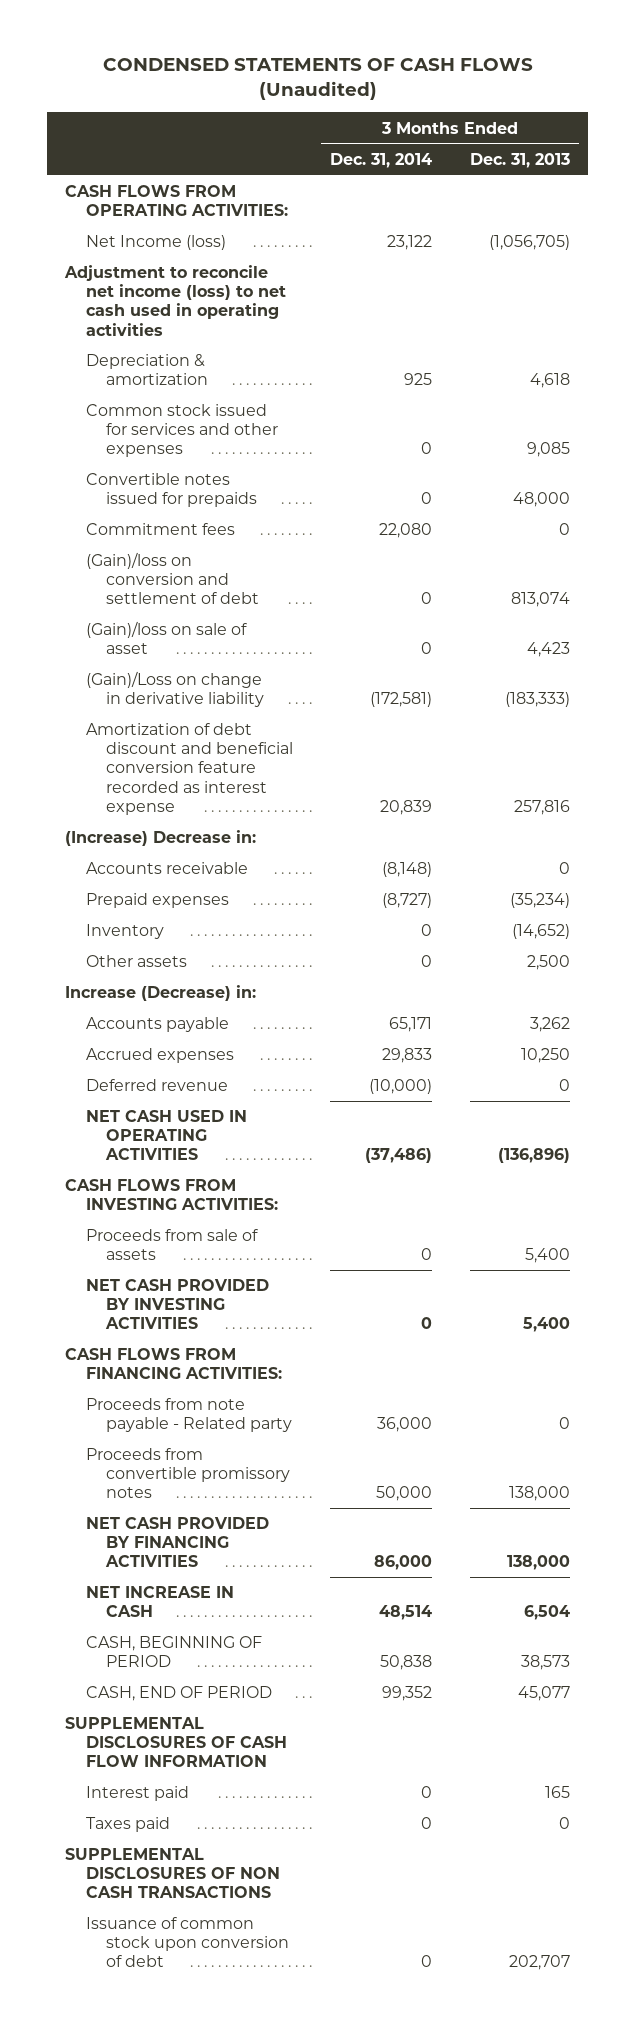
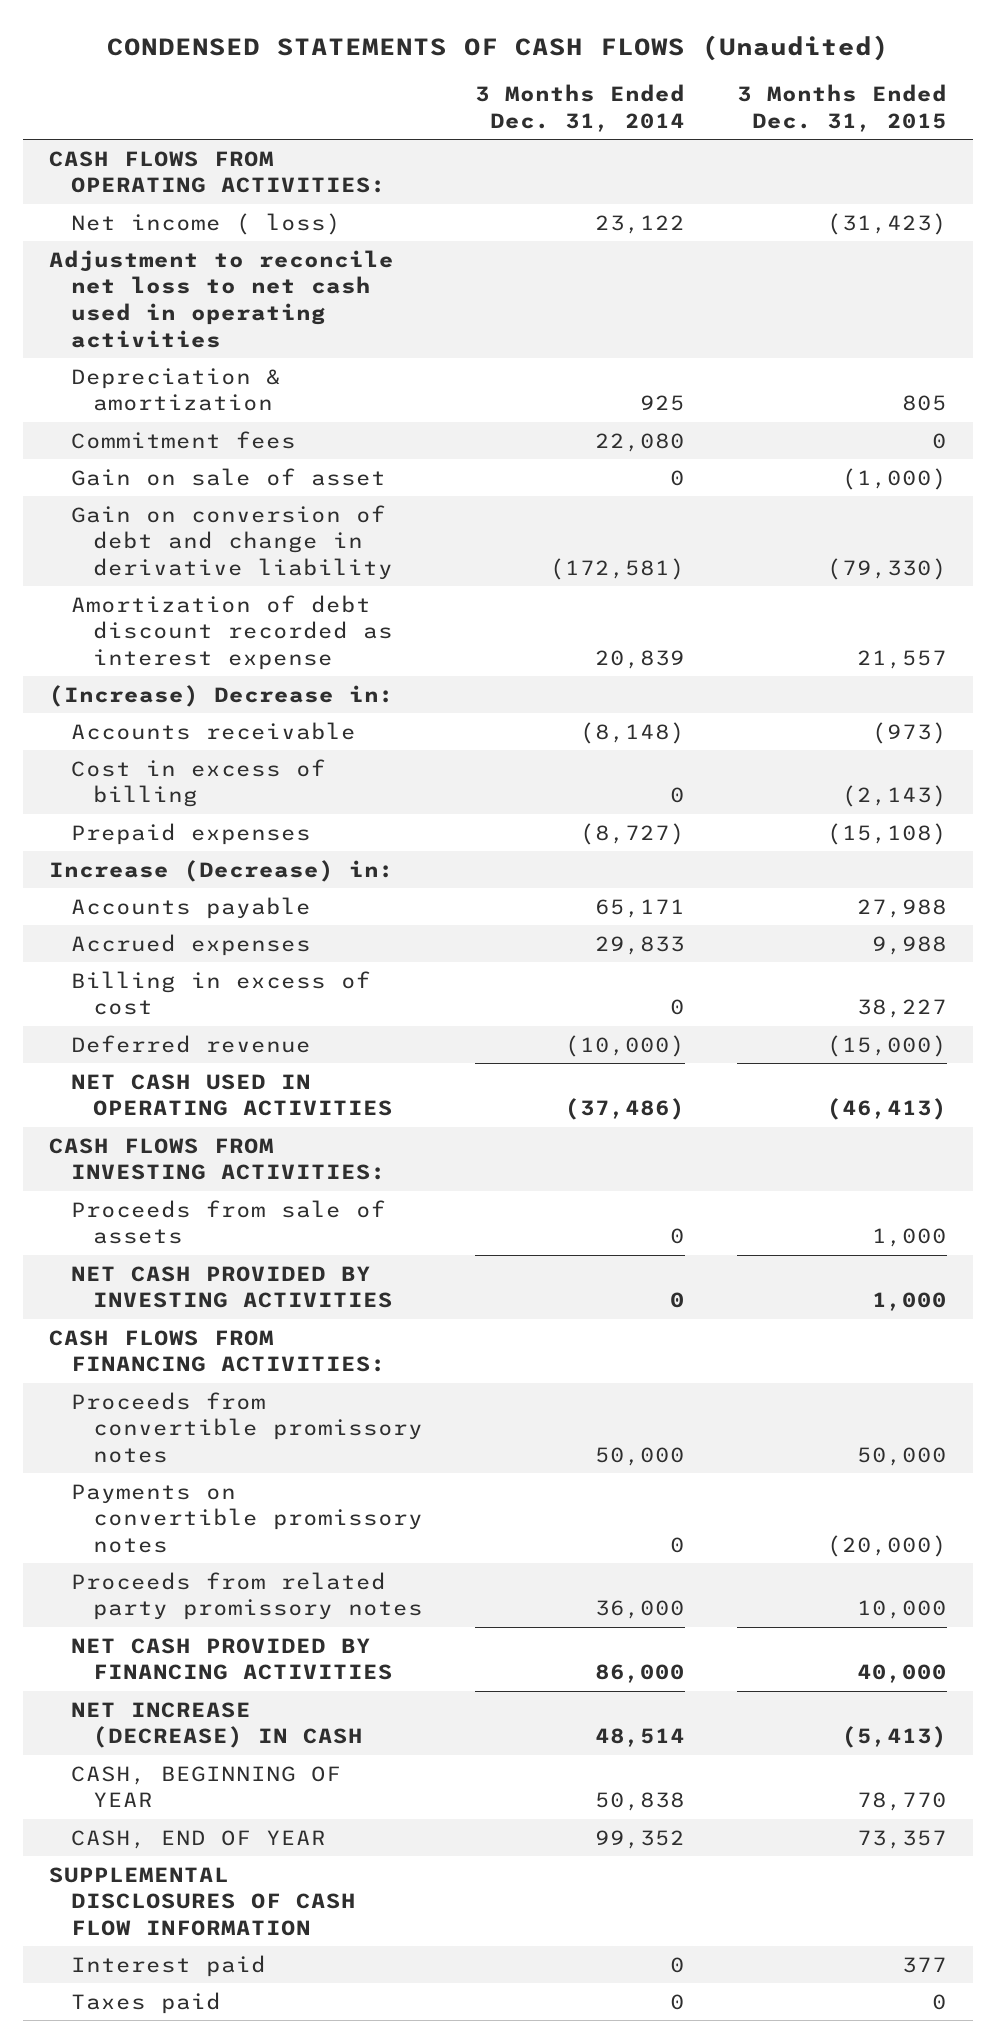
- | 3 Months Ended Dec. 31, 2014 | 3 Months Ended Dec. 31, 2013
+ | 3 Months Ended Dec. 31, 2014 | 3 Months Ended Dec. 31, 2015
- Net Income (loss) | 23,122 | (1,056,705)
- Adjustment to reconcile net income (loss) to net cash used in operating activities
+ Net income ( loss) | 23,122 | (31,423)
+ Adjustment to reconcile net loss to net cash used in operating activities
- Common stock issued for services and other expenses | 0 | 9,085
- Convertible notes issued for prepaids | 0 | 48,000
- (Gain)/loss on conversion and settlement of debt | 0 | 813,074
- (Gain)/loss on sale of asset | 0 | 4,423
- (Gain)/Loss on change in derivative liability | (172,581) | (183,333)
- Amortization of debt discount and beneficial conversion feature recorded as interest expense | 20,839 | 257,816
+ Gain on sale of asset | 0 | (1,000)
+ Gain on conversion of debt and change in derivative liability | (172,581) | (79,330)
+ Amortization of debt discount recorded as interest expense | 20,839 | 21,557
+ Cost in excess of billing | 0 | (2,143)
- Inventory | 0 | (14,652)
- Other assets | 0 | 2,500
+ Billing in excess of cost | 0 | 38,227
- Proceeds from note payable - Related party | 36,000 | 0
+ Payments on convertible promissory notes | 0 | (20,000)
+ Proceeds from related party promissory notes | 36,000 | 10,000
- NET INCREASE IN CASH | 48,514 | 6,504
- CASH, BEGINNING OF PERIOD | 50,838 | 38,573
- CASH, END OF PERIOD | 99,352 | 45,077
+ NET INCREASE (DECREASE) IN CASH | 48,514 | (5,413)
+ CASH, BEGINNING OF YEAR | 50,838 | 78,770
+ CASH, END OF YEAR | 99,352 | 73,357
- SUPPLEMENTAL DISCLOSURES OF NON CASH TRANSACTIONS
- Issuance of common stock upon conversion of debt | 0 | 202,707

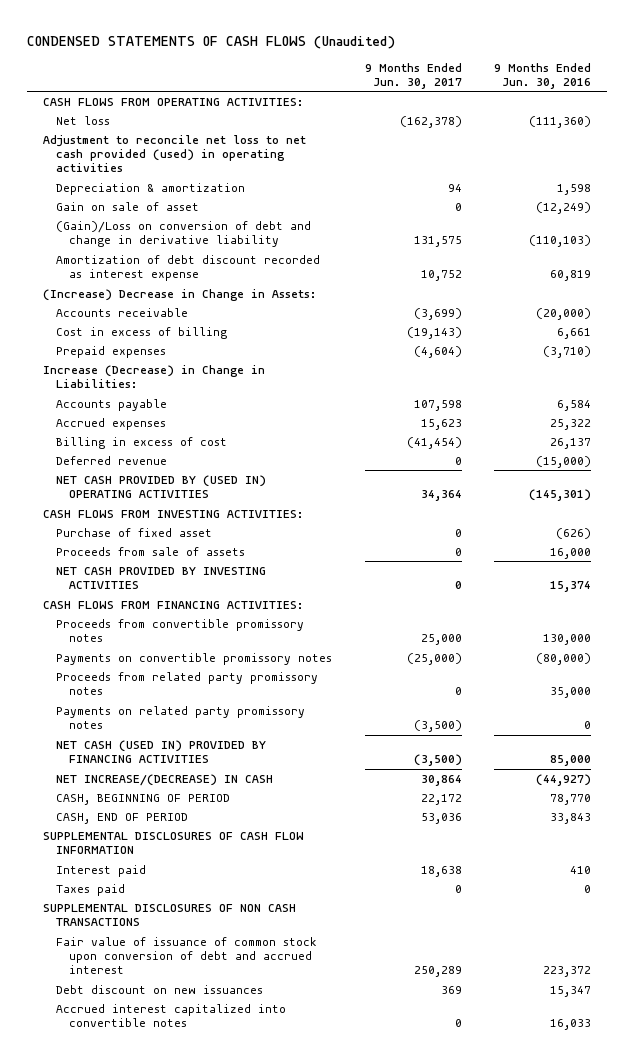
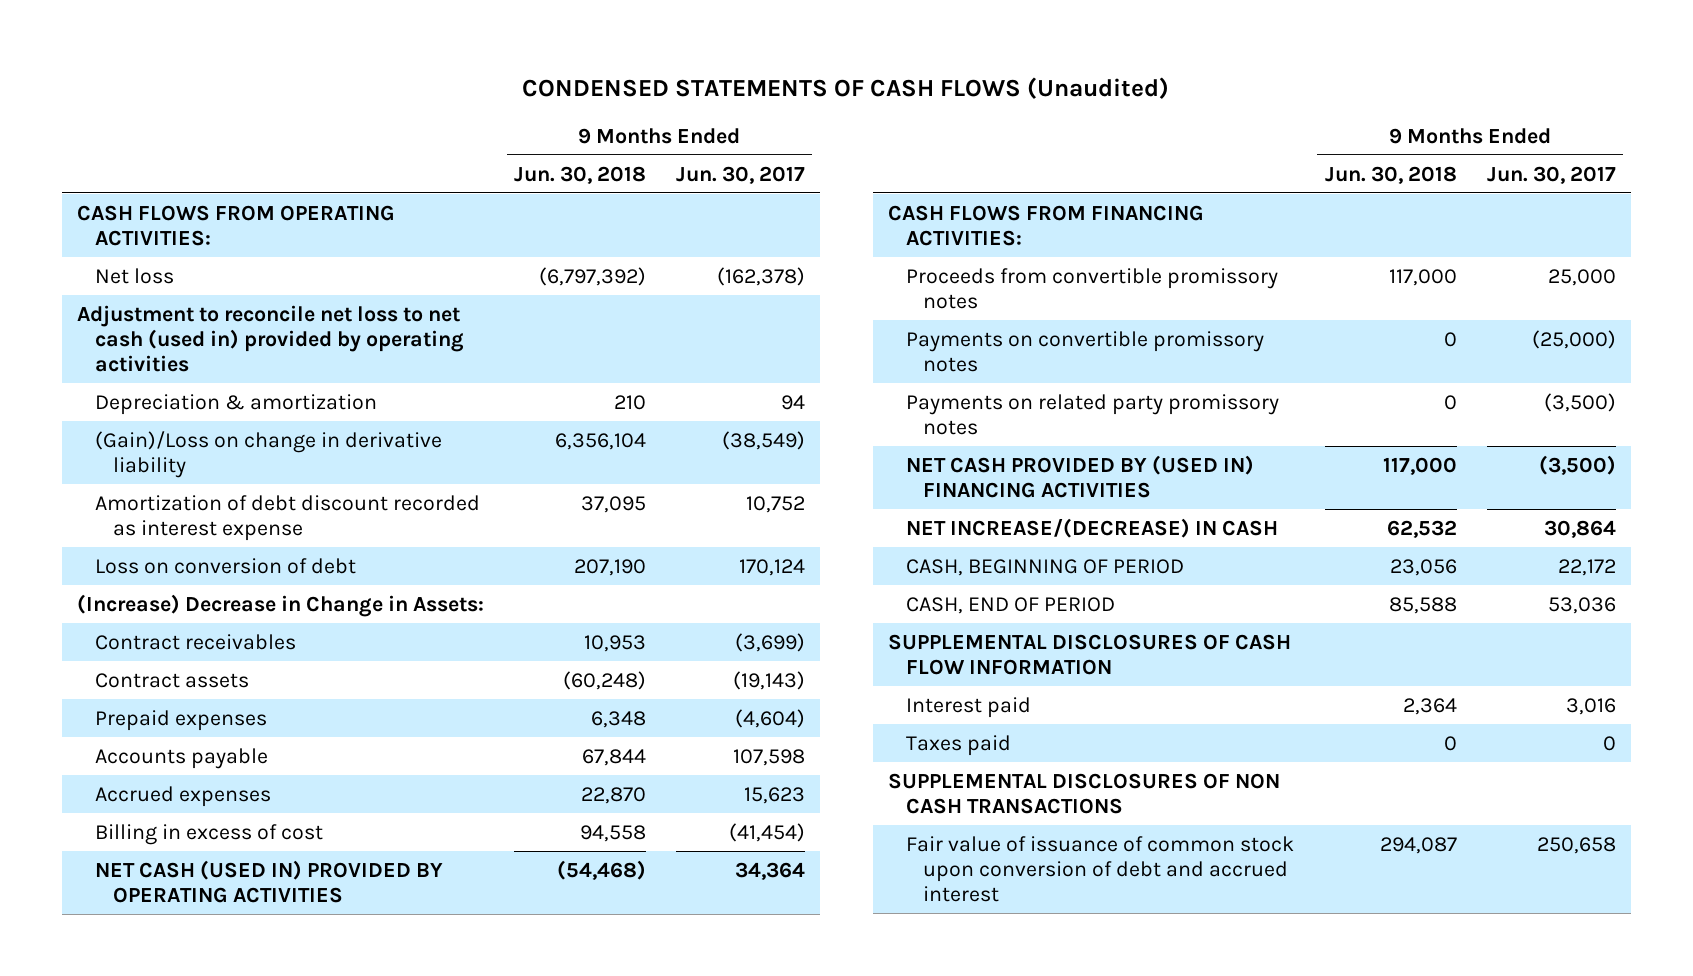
- | 9 Months Ended Jun. 30, 2017 | 9 Months Ended Jun. 30, 2016
+ | 9 Months Ended Jun. 30, 2018 | 9 Months Ended Jun. 30, 2017
- Adjustment to reconcile net loss to net cash provided (used) in operating activities
+ Adjustment to reconcile net loss to net cash (used in) provided by operating activities
- Gain on sale of asset | 0 | (12,249)
- (Gain)/Loss on conversion of debt and change in derivative liability | 131,575 | (110,103)
+ (Gain)/Loss on change in derivative liability | 6,356,104 | (38,549)
+ Loss on conversion of debt | 207,190 | 170,124
- Accounts receivable | (3,699) | (20,000)
- Cost in excess of billing | (19,143) | 6,661
+ Contract receivables | 10,953 | (3,699)
+ Contract assets | (60,248) | (19,143)
- Increase (Decrease) in Change in Liabilities:
- Deferred revenue | 0 | (15,000)
- NET CASH PROVIDED BY (USED IN) OPERATING ACTIVITIES | 34,364 | (145,301)
- CASH FLOWS FROM INVESTING ACTIVITIES:
- Purchase of fixed asset | 0 | (626)
- Proceeds from sale of assets | 0 | 16,000
- NET CASH PROVIDED BY INVESTING ACTIVITIES | 0 | 15,374
+ NET CASH (USED IN) PROVIDED BY OPERATING ACTIVITIES | (54,468) | 34,364
- Proceeds from related party promissory notes | 0 | 35,000
- NET CASH (USED IN) PROVIDED BY FINANCING ACTIVITIES | (3,500) | 85,000
+ NET CASH PROVIDED BY (USED IN) FINANCING ACTIVITIES | 117,000 | (3,500)
- Interest paid | 18,638 | 410
+ Interest paid | 2,364 | 3,016
- Fair value of issuance of common stock upon conversion of debt and accrued interest | 250,289 | 223,372
- Debt discount on new issuances | 369 | 15,347
- Accrued interest capitalized into convertible notes | 0 | 16,033
+ Fair value of issuance of common stock upon conversion of debt and accrued interest | 294,087 | 250,658

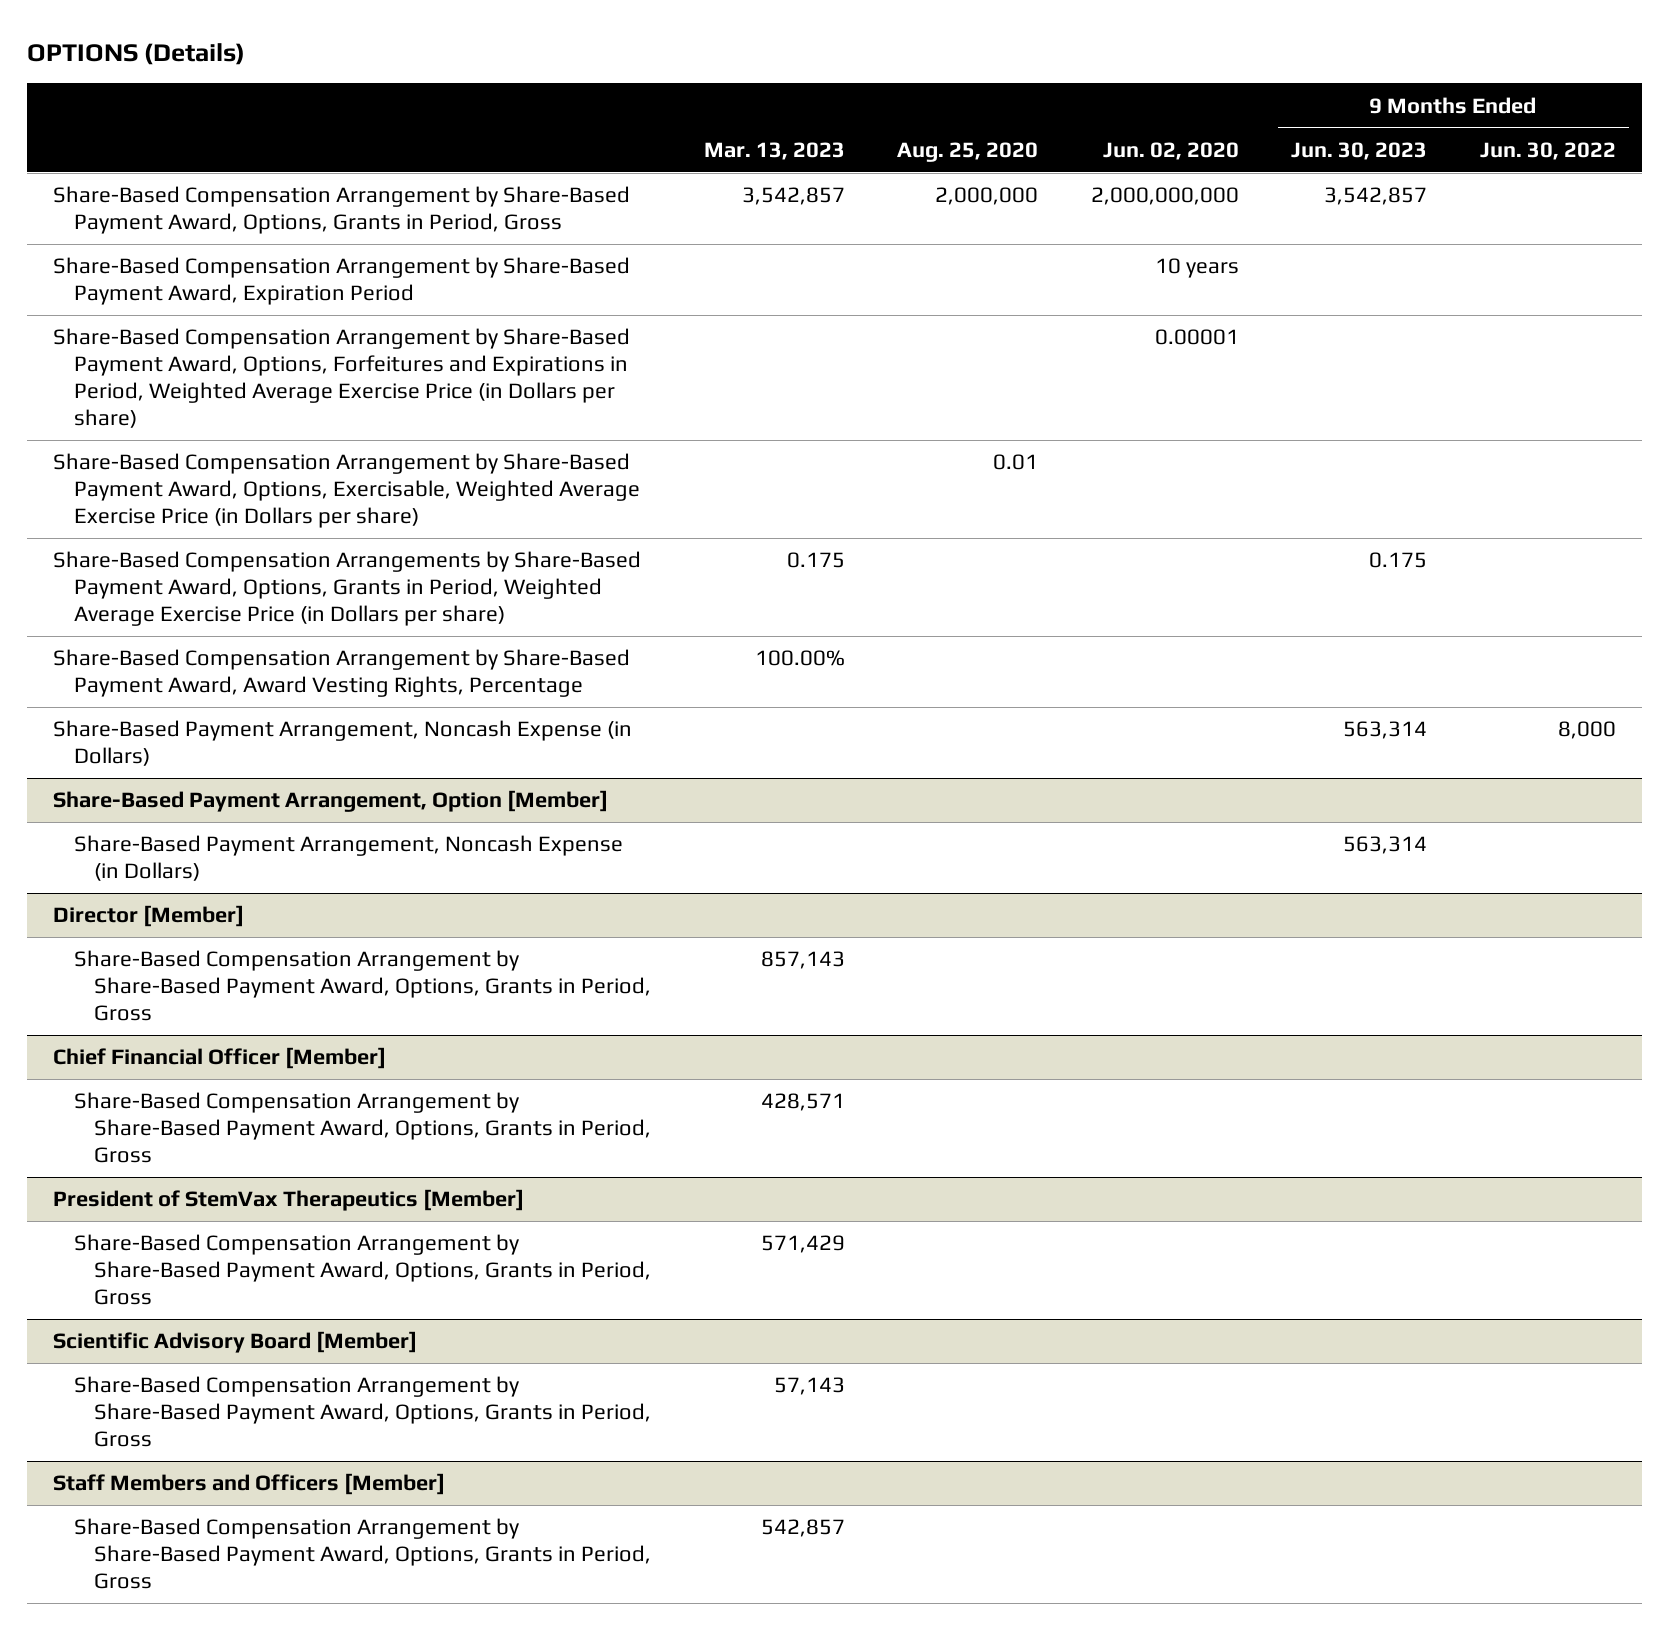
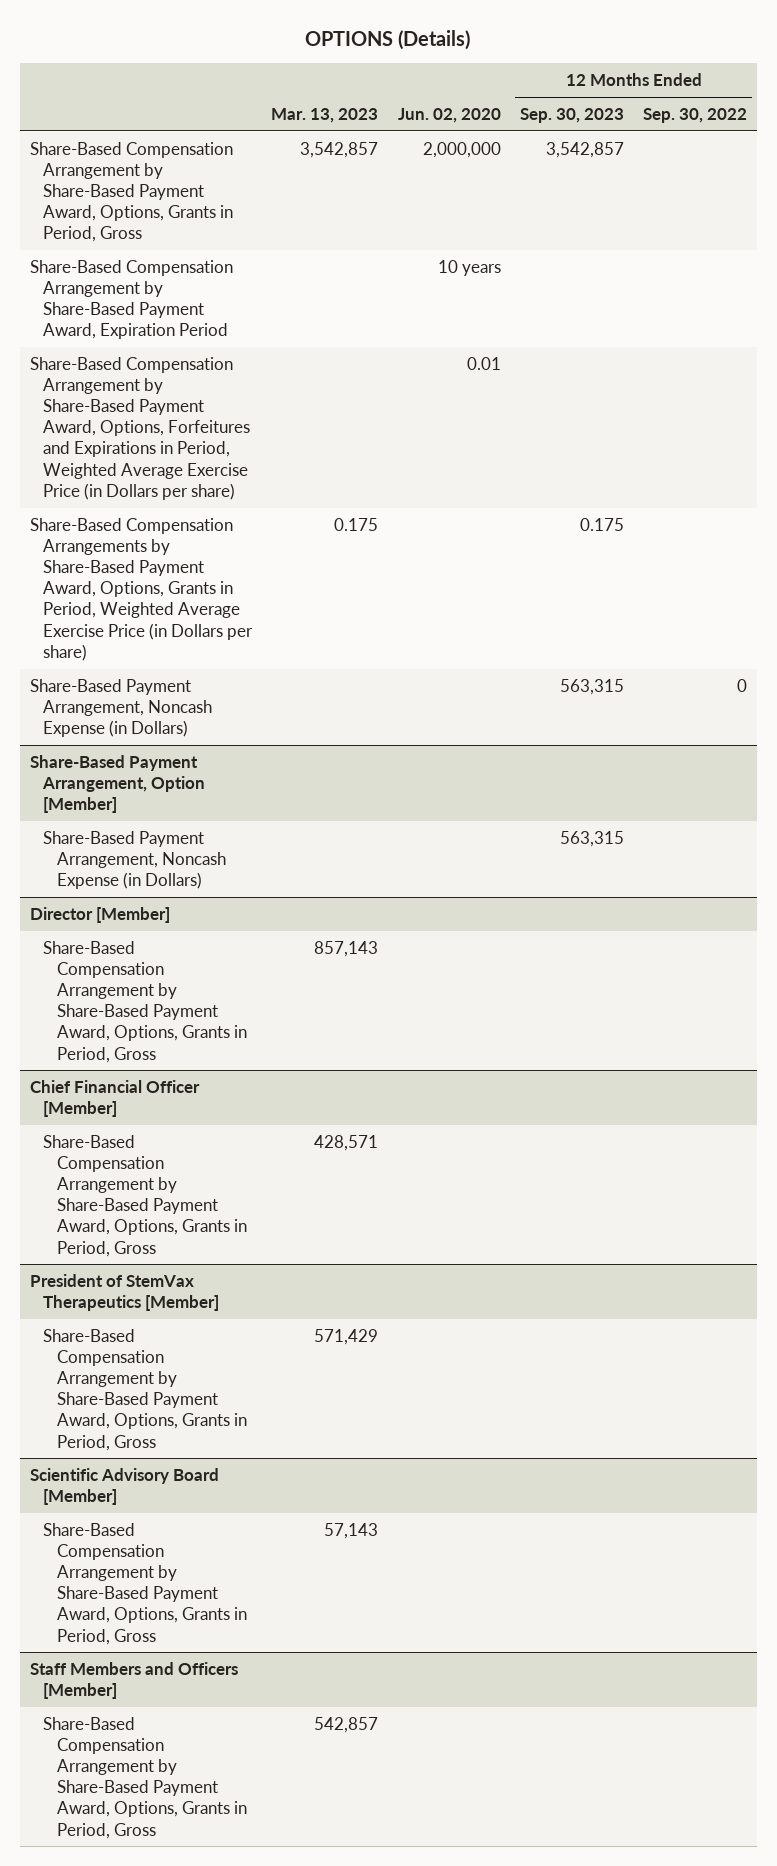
- | Mar. 13, 2023 | Aug. 25, 2020 | Jun. 02, 2020 | 9 Months Ended Jun. 30, 2023 | 9 Months Ended Jun. 30, 2022
+ | Mar. 13, 2023 | Jun. 02, 2020 | 12 Months Ended Sep. 30, 2023 | 12 Months Ended Sep. 30, 2022
- Share-Based Compensation Arrangement by Share-Based Payment Award, Options, Grants in Period, Gross | 3,542,857 | 2,000,000 | 2,000,000,000 | 3,542,857 |
+ Share-Based Compensation Arrangement by Share-Based Payment Award, Options, Grants in Period, Gross | 3,542,857 | 2,000,000 | 3,542,857 |
- Share-Based Compensation Arrangement by Share-Based Payment Award, Options, Forfeitures and Expirations in Period, Weighted Average Exercise Price (in Dollars per share) | | | 0.00001 | |
- Share-Based Compensation Arrangement by Share-Based Payment Award, Options, Exercisable, Weighted Average Exercise Price (in Dollars per share) | | 0.01 | | |
+ Share-Based Compensation Arrangement by Share-Based Payment Award, Options, Forfeitures and Expirations in Period, Weighted Average Exercise Price (in Dollars per share) | | 0.01 | |
- Share-Based Compensation Arrangement by Share-Based Payment Award, Award Vesting Rights, Percentage | 100.00% | | | |

